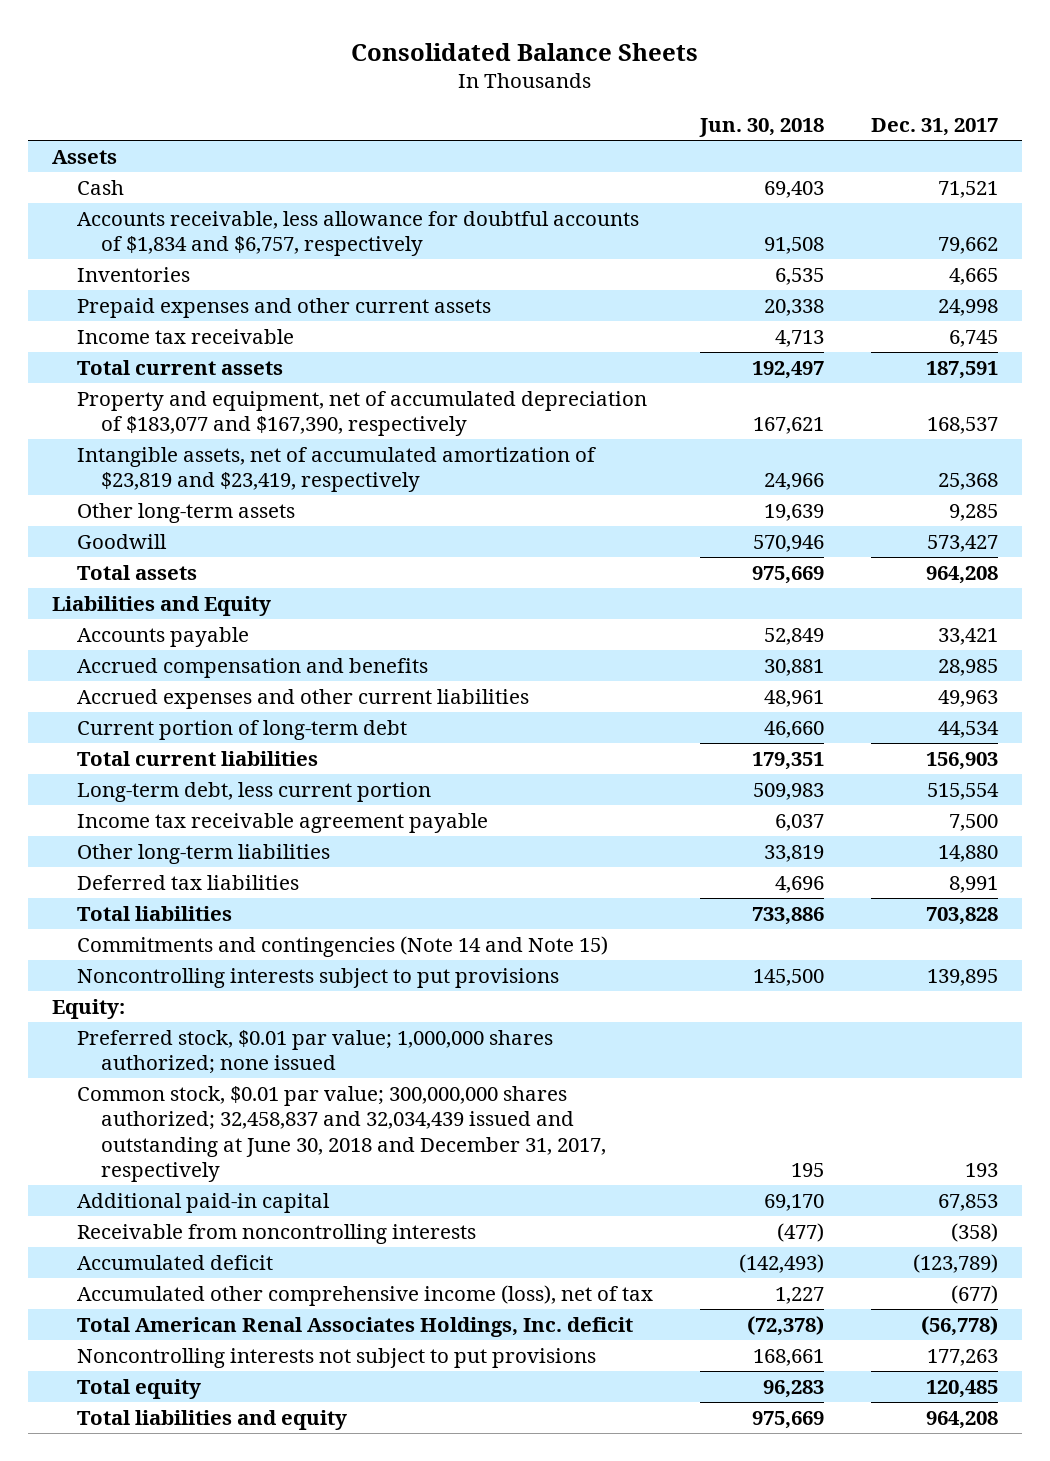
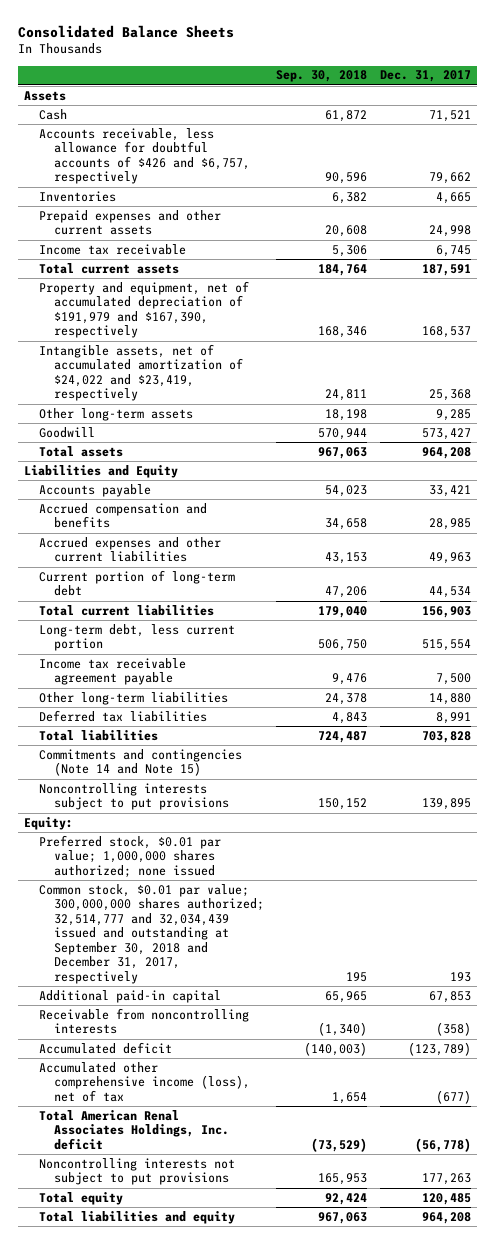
- | Jun. 30, 2018 | Dec. 31, 2017
+ | Sep. 30, 2018 | Dec. 31, 2017
- Accounts receivable, less allowance for doubtful accounts of $1,834 and $6,757, respectively | 91,508 | 79,662
+ Accounts receivable, less allowance for doubtful accounts of $426 and $6,757, respectively | 90,596 | 79,662
- Property and equipment, net of accumulated depreciation of $183,077 and $167,390, respectively | 167,621 | 168,537
- Intangible assets, net of accumulated amortization of $23,819 and $23,419, respectively | 24,966 | 25,368
+ Property and equipment, net of accumulated depreciation of $191,979 and $167,390, respectively | 168,346 | 168,537
+ Intangible assets, net of accumulated amortization of $24,022 and $23,419, respectively | 24,811 | 25,368
- Common stock, $0.01 par value; 300,000,000 shares authorized; 32,458,837 and 32,034,439 issued and outstanding at June 30, 2018 and December 31, 2017, respectively | 195 | 193
+ Common stock, $0.01 par value; 300,000,000 shares authorized; 32,514,777 and 32,034,439 issued and outstanding at September 30, 2018 and December 31, 2017, respectively | 195 | 193

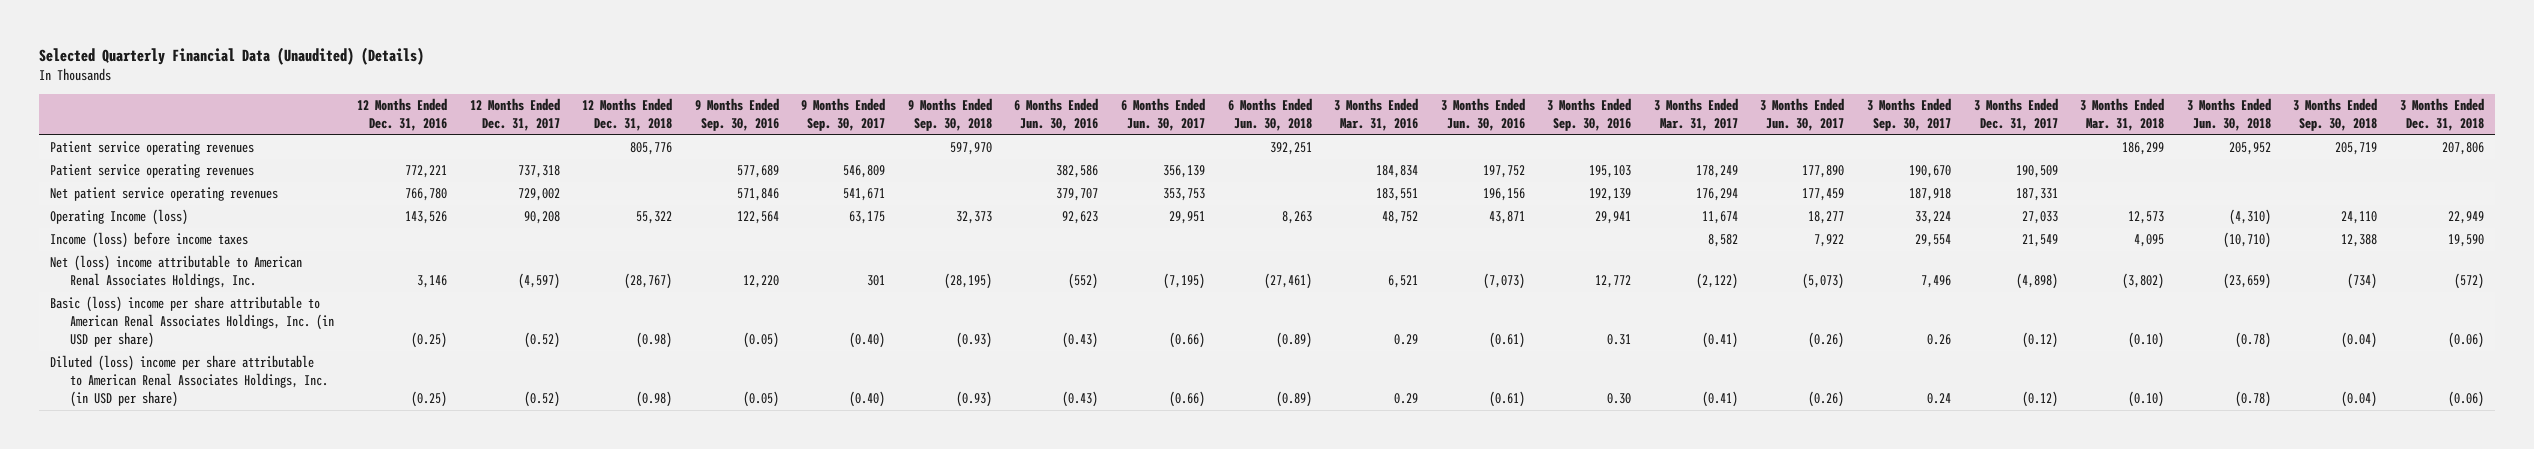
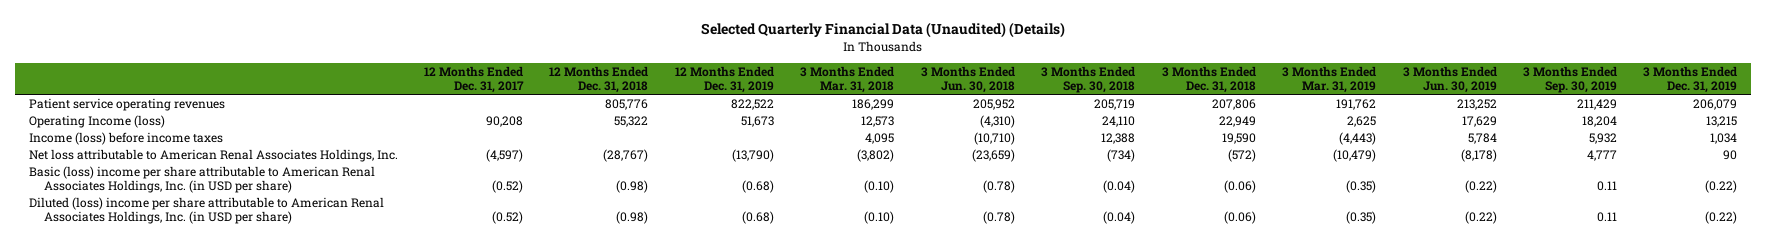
- | 12 Months Ended Dec. 31, 2016 | 12 Months Ended Dec. 31, 2017 | 12 Months Ended Dec. 31, 2018 | 9 Months Ended Sep. 30, 2016 | 9 Months Ended Sep. 30, 2017 | 9 Months Ended Sep. 30, 2018 | 6 Months Ended Jun. 30, 2016 | 6 Months Ended Jun. 30, 2017 | 6 Months Ended Jun. 30, 2018 | 3 Months Ended Mar. 31, 2016 | 3 Months Ended Jun. 30, 2016 | 3 Months Ended Sep. 30, 2016 | 3 Months Ended Mar. 31, 2017 | 3 Months Ended Jun. 30, 2017 | 3 Months Ended Sep. 30, 2017 | 3 Months Ended Dec. 31, 2017 | 3 Months Ended Mar. 31, 2018 | 3 Months Ended Jun. 30, 2018 | 3 Months Ended Sep. 30, 2018 | 3 Months Ended Dec. 31, 2018
+ | 12 Months Ended Dec. 31, 2017 | 12 Months Ended Dec. 31, 2018 | 12 Months Ended Dec. 31, 2019 | 3 Months Ended Mar. 31, 2018 | 3 Months Ended Jun. 30, 2018 | 3 Months Ended Sep. 30, 2018 | 3 Months Ended Dec. 31, 2018 | 3 Months Ended Mar. 31, 2019 | 3 Months Ended Jun. 30, 2019 | 3 Months Ended Sep. 30, 2019 | 3 Months Ended Dec. 31, 2019
- Patient service operating revenues | 772,221 | 737,318 | | 577,689 | 546,809 | | 382,586 | 356,139 | | 184,834 | 197,752 | 195,103 | 178,249 | 177,890 | 190,670 | 190,509 | | | |
- Net patient service operating revenues | 766,780 | 729,002 | | 571,846 | 541,671 | | 379,707 | 353,753 | | 183,551 | 196,156 | 192,139 | 176,294 | 177,459 | 187,918 | 187,331 | | | |
- Net (loss) income attributable to American Renal Associates Holdings, Inc. | 3,146 | (4,597) | (28,767) | 12,220 | 301 | (28,195) | (552) | (7,195) | (27,461) | 6,521 | (7,073) | 12,772 | (2,122) | (5,073) | 7,496 | (4,898) | (3,802) | (23,659) | (734) | (572)
+ Net loss attributable to American Renal Associates Holdings, Inc. | (4,597) | (28,767) | (13,790) | (3,802) | (23,659) | (734) | (572) | (10,479) | (8,178) | 4,777 | 90

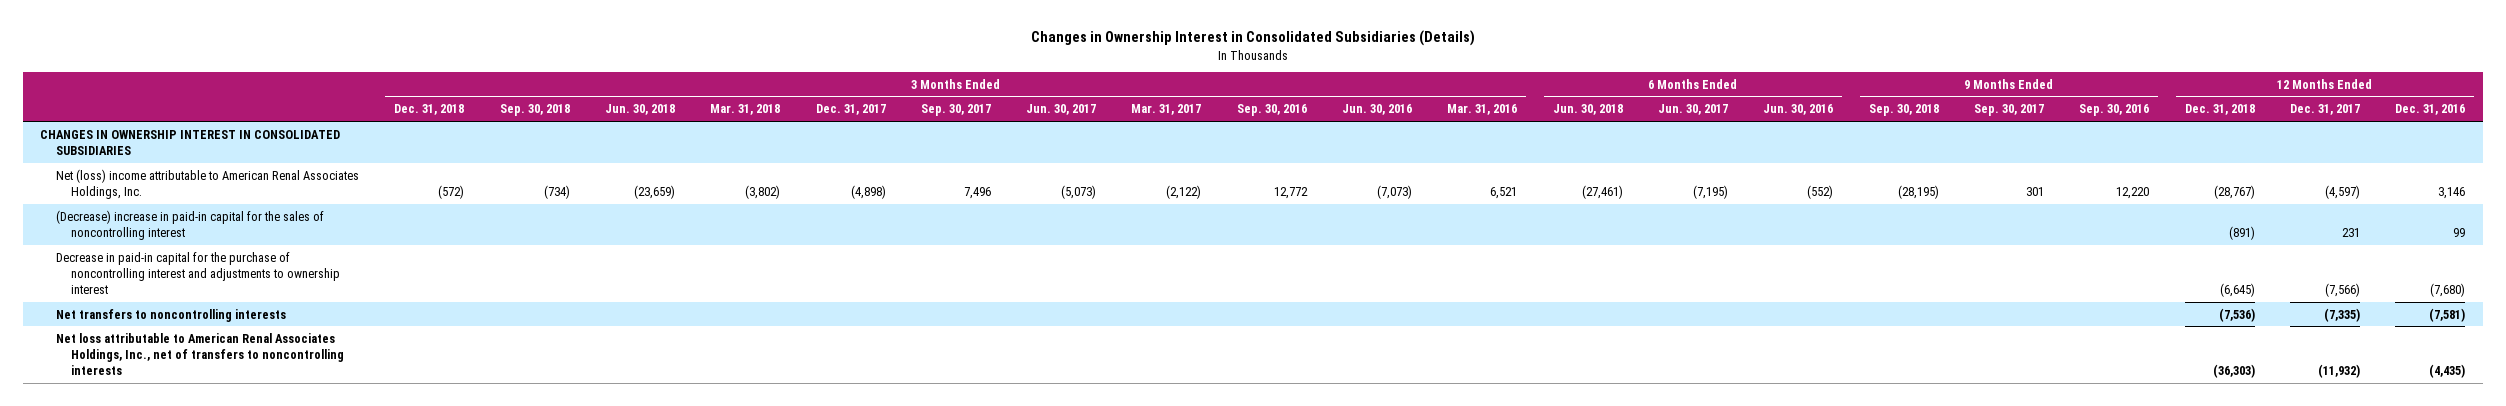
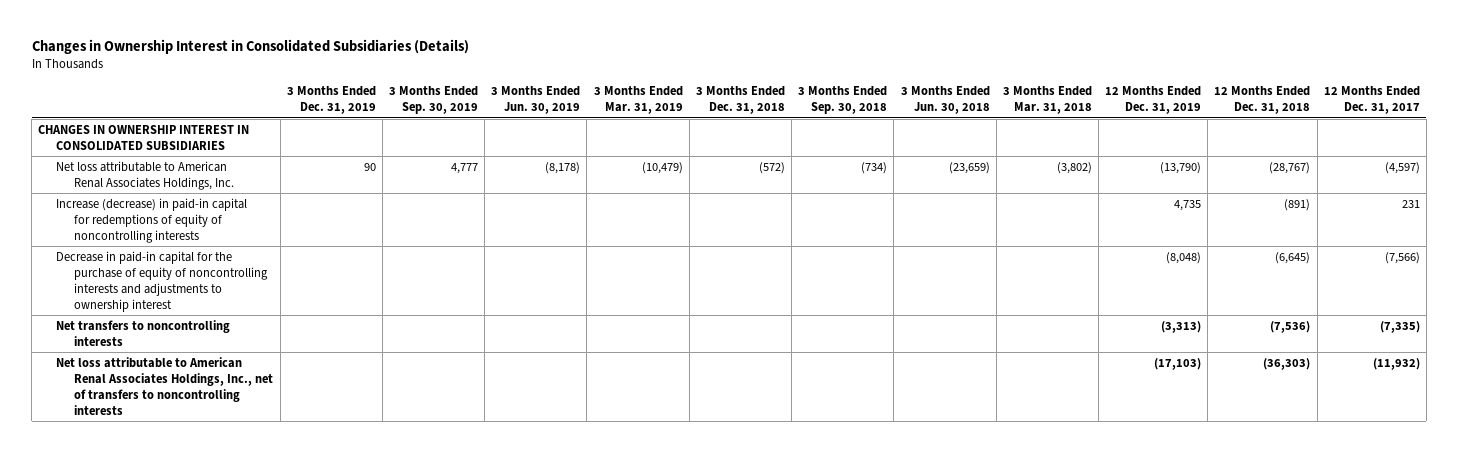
- | 3 Months Ended Dec. 31, 2018 | 3 Months Ended Sep. 30, 2018 | 3 Months Ended Jun. 30, 2018 | 3 Months Ended Mar. 31, 2018 | 3 Months Ended Dec. 31, 2017 | 3 Months Ended Sep. 30, 2017 | 3 Months Ended Jun. 30, 2017 | 3 Months Ended Mar. 31, 2017 | 3 Months Ended Sep. 30, 2016 | 3 Months Ended Jun. 30, 2016 | 3 Months Ended Mar. 31, 2016 | 6 Months Ended Jun. 30, 2018 | 6 Months Ended Jun. 30, 2017 | 6 Months Ended Jun. 30, 2016 | 9 Months Ended Sep. 30, 2018 | 9 Months Ended Sep. 30, 2017 | 9 Months Ended Sep. 30, 2016 | 12 Months Ended Dec. 31, 2018 | 12 Months Ended Dec. 31, 2017 | 12 Months Ended Dec. 31, 2016
+ | 3 Months Ended Dec. 31, 2019 | 3 Months Ended Sep. 30, 2019 | 3 Months Ended Jun. 30, 2019 | 3 Months Ended Mar. 31, 2019 | 3 Months Ended Dec. 31, 2018 | 3 Months Ended Sep. 30, 2018 | 3 Months Ended Jun. 30, 2018 | 3 Months Ended Mar. 31, 2018 | 12 Months Ended Dec. 31, 2019 | 12 Months Ended Dec. 31, 2018 | 12 Months Ended Dec. 31, 2017
- Net (loss) income attributable to American Renal Associates Holdings, Inc. | (572) | (734) | (23,659) | (3,802) | (4,898) | 7,496 | (5,073) | (2,122) | 12,772 | (7,073) | 6,521 | (27,461) | (7,195) | (552) | (28,195) | 301 | 12,220 | (28,767) | (4,597) | 3,146
- (Decrease) increase in paid-in capital for the sales of noncontrolling interest | | | | | | | | | | | | | | | | | | (891) | 231 | 99
- Decrease in paid-in capital for the purchase of noncontrolling interest and adjustments to ownership interest | | | | | | | | | | | | | | | | | | (6,645) | (7,566) | (7,680)
+ Net loss attributable to American Renal Associates Holdings, Inc. | 90 | 4,777 | (8,178) | (10,479) | (572) | (734) | (23,659) | (3,802) | (13,790) | (28,767) | (4,597)
+ Increase (decrease) in paid-in capital for redemptions of equity of noncontrolling interests | | | | | | | | | 4,735 | (891) | 231
+ Decrease in paid-in capital for the purchase of equity of noncontrolling interests and adjustments to ownership interest | | | | | | | | | (8,048) | (6,645) | (7,566)

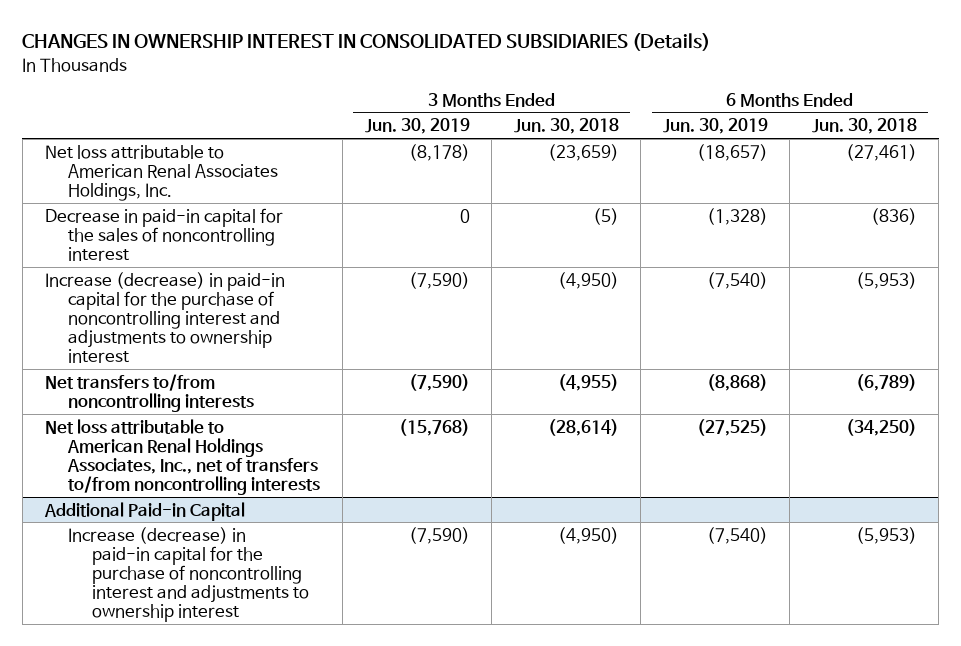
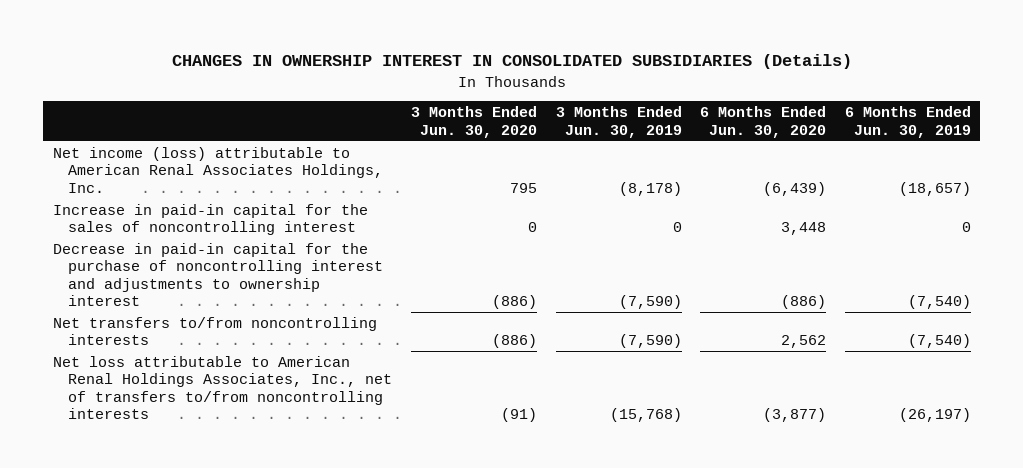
- | 3 Months Ended Jun. 30, 2019 | 3 Months Ended Jun. 30, 2018 | 6 Months Ended Jun. 30, 2019 | 6 Months Ended Jun. 30, 2018
+ | 3 Months Ended Jun. 30, 2020 | 3 Months Ended Jun. 30, 2019 | 6 Months Ended Jun. 30, 2020 | 6 Months Ended Jun. 30, 2019
- Net loss attributable to American Renal Associates Holdings, Inc. | (8,178) | (23,659) | (18,657) | (27,461)
- Decrease in paid-in capital for the sales of noncontrolling interest | 0 | (5) | (1,328) | (836)
- Increase (decrease) in paid-in capital for the purchase of noncontrolling interest and adjustments to ownership interest | (7,590) | (4,950) | (7,540) | (5,953)
- Net transfers to/from noncontrolling interests | (7,590) | (4,955) | (8,868) | (6,789)
- Net loss attributable to American Renal Holdings Associates, Inc., net of transfers to/from noncontrolling interests | (15,768) | (28,614) | (27,525) | (34,250)
- Additional Paid-in Capital
- Increase (decrease) in paid-in capital for the purchase of noncontrolling interest and adjustments to ownership interest | (7,590) | (4,950) | (7,540) | (5,953)
+ Net income (loss) attributable to American Renal Associates Holdings, Inc. | 795 | (8,178) | (6,439) | (18,657)
+ Increase in paid-in capital for the sales of noncontrolling interest | 0 | 0 | 3,448 | 0
+ Decrease in paid-in capital for the purchase of noncontrolling interest and adjustments to ownership interest | (886) | (7,590) | (886) | (7,540)
+ Net transfers to/from noncontrolling interests | (886) | (7,590) | 2,562 | (7,540)
+ Net loss attributable to American Renal Holdings Associates, Inc., net of transfers to/from noncontrolling interests | (91) | (15,768) | (3,877) | (26,197)

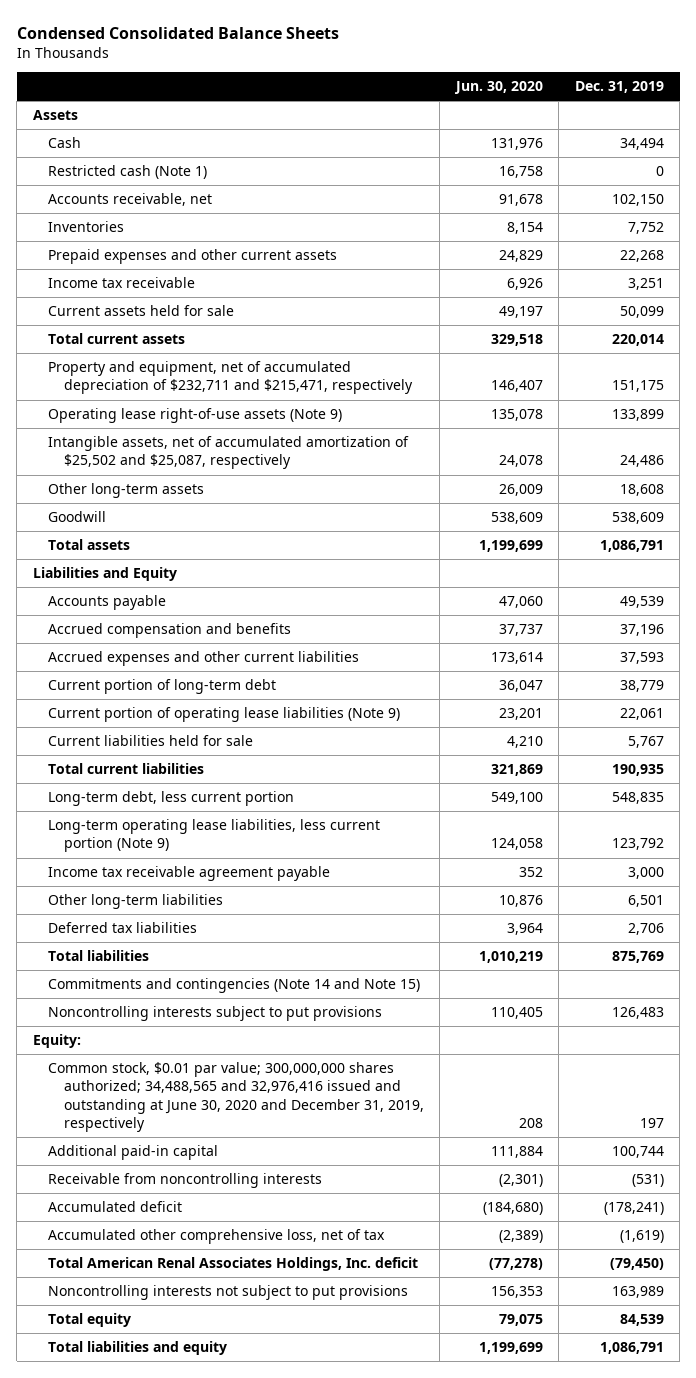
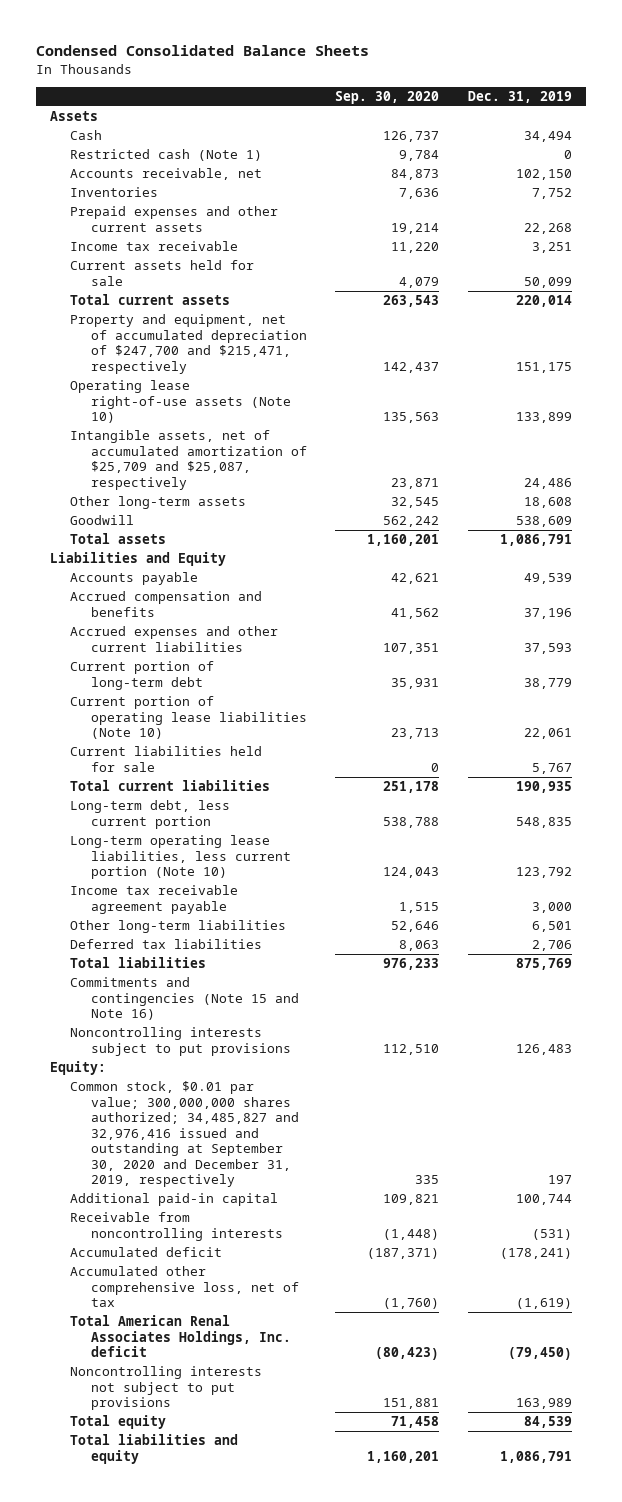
- | Jun. 30, 2020 | Dec. 31, 2019
+ | Sep. 30, 2020 | Dec. 31, 2019
- Property and equipment, net of accumulated depreciation of $232,711 and $215,471, respectively | 146,407 | 151,175
- Operating lease right-of-use assets (Note 9) | 135,078 | 133,899
- Intangible assets, net of accumulated amortization of $25,502 and $25,087, respectively | 24,078 | 24,486
+ Property and equipment, net of accumulated depreciation of $247,700 and $215,471, respectively | 142,437 | 151,175
+ Operating lease right-of-use assets (Note 10) | 135,563 | 133,899
+ Intangible assets, net of accumulated amortization of $25,709 and $25,087, respectively | 23,871 | 24,486
- Current portion of operating lease liabilities (Note 9) | 23,201 | 22,061
+ Current portion of operating lease liabilities (Note 10) | 23,713 | 22,061
- Long-term operating lease liabilities, less current portion (Note 9) | 124,058 | 123,792
+ Long-term operating lease liabilities, less current portion (Note 10) | 124,043 | 123,792
- Commitments and contingencies (Note 14 and Note 15)
+ Commitments and contingencies (Note 15 and Note 16)
- Common stock, $0.01 par value; 300,000,000 shares authorized; 34,488,565 and 32,976,416 issued and outstanding at June 30, 2020 and December 31, 2019, respectively | 208 | 197
+ Common stock, $0.01 par value; 300,000,000 shares authorized; 34,485,827 and 32,976,416 issued and outstanding at September 30, 2020 and December 31, 2019, respectively | 335 | 197

